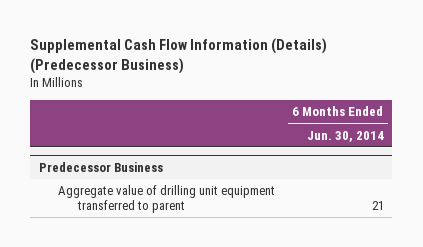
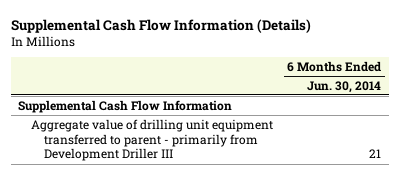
- Supplemental Cash Flow Information (Details) (Predecessor Business)
+ Supplemental Cash Flow Information (Details)
- Predecessor Business
- Aggregate value of drilling unit equipment transferred to parent | 21
+ Supplemental Cash Flow Information
+ Aggregate value of drilling unit equipment transferred to parent - primarily from Development Driller III | 21

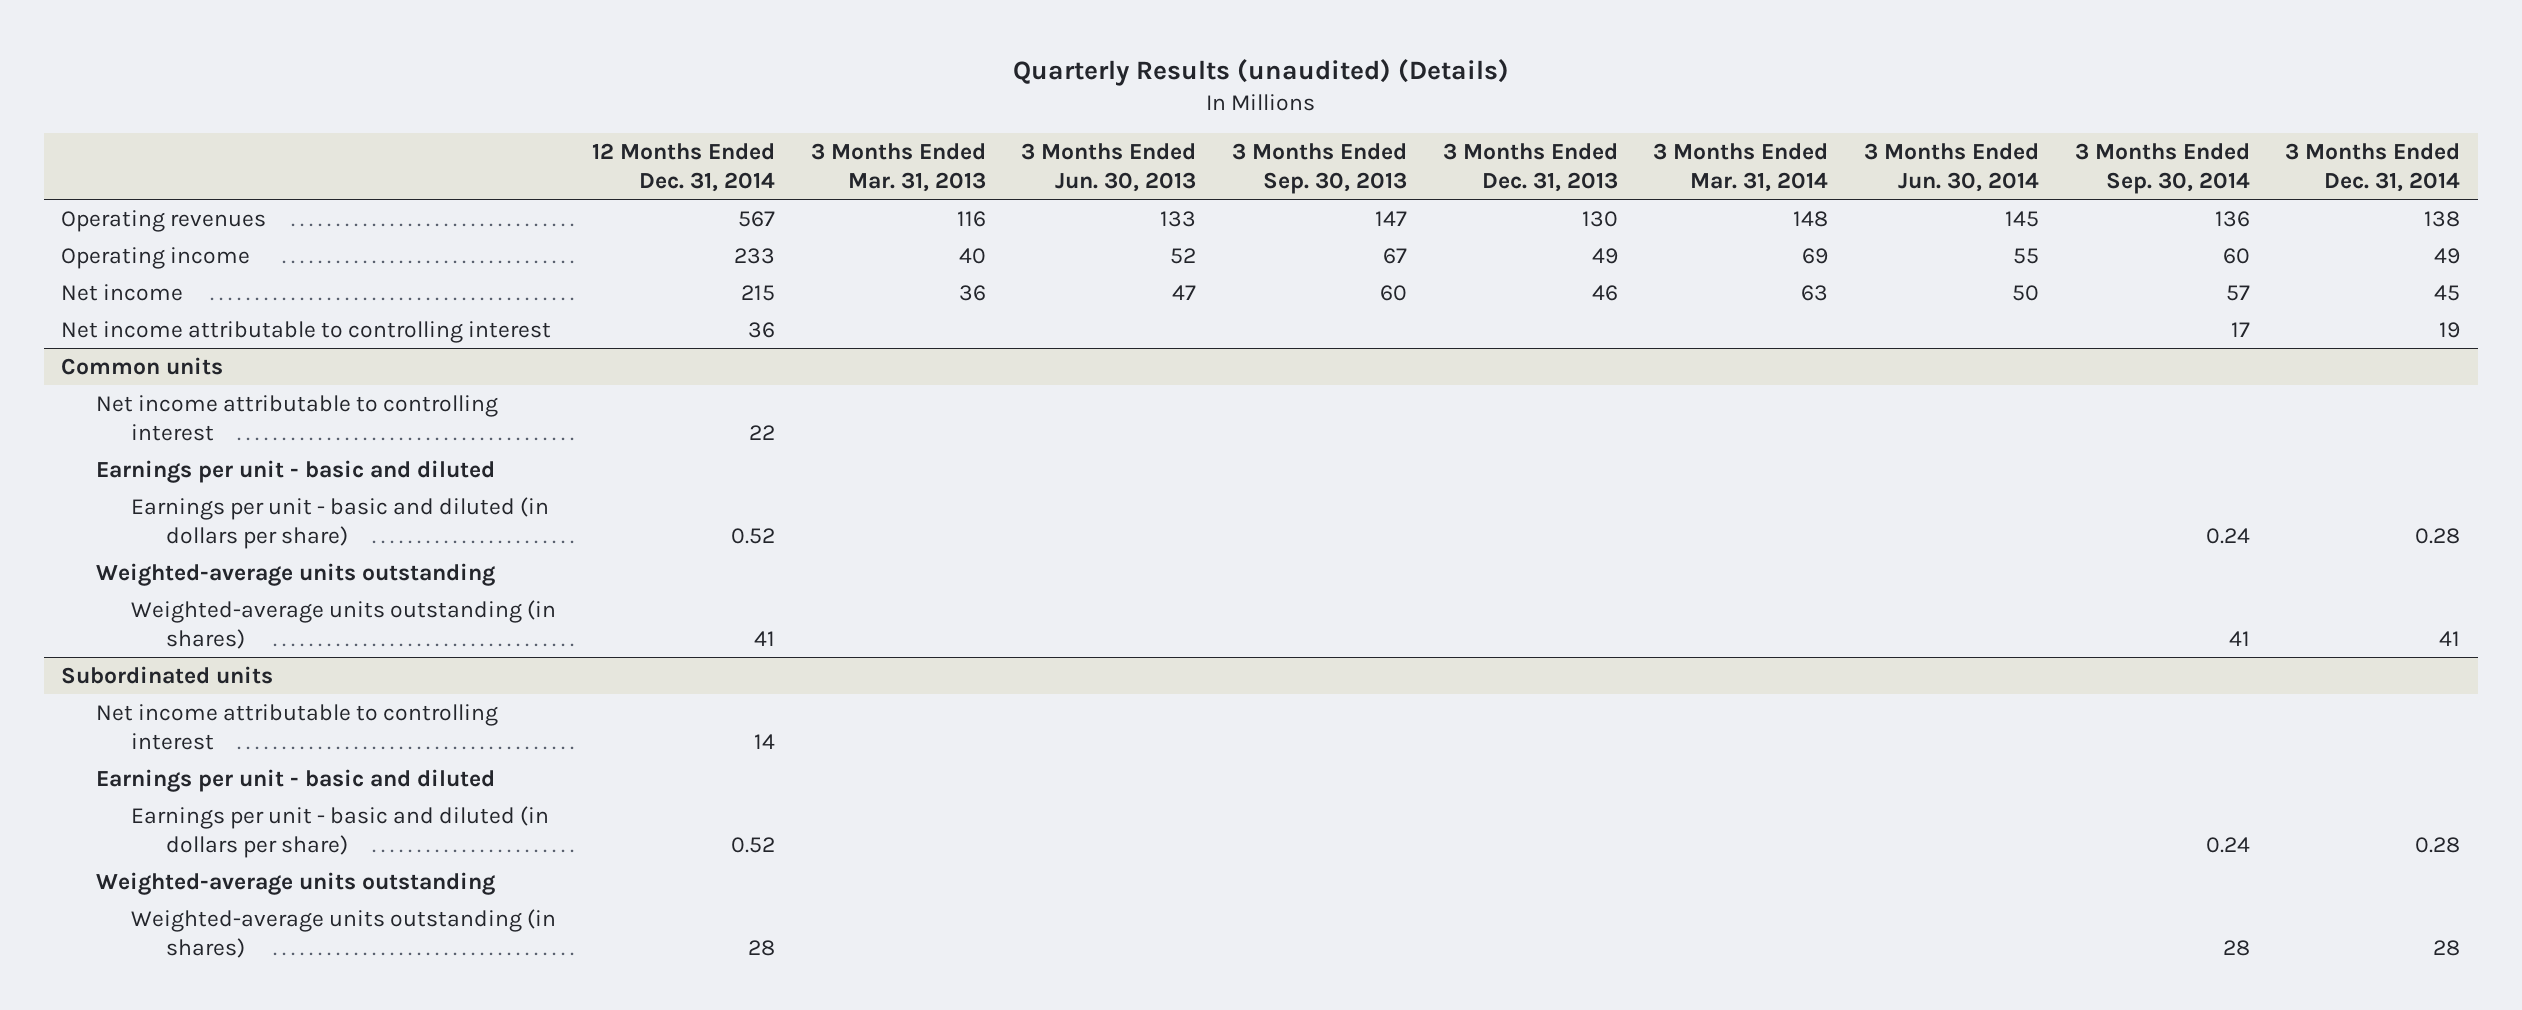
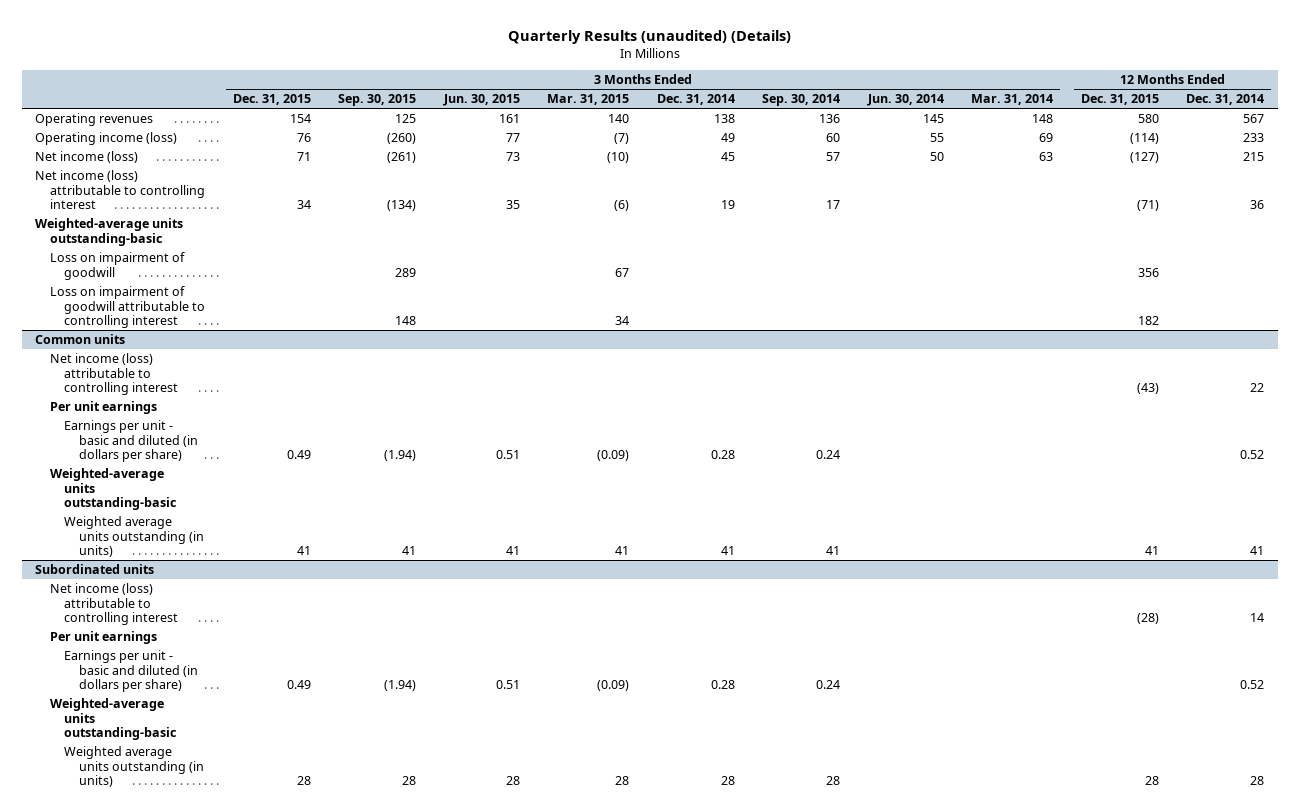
- | 12 Months Ended Dec. 31, 2014 | 3 Months Ended Mar. 31, 2013 | 3 Months Ended Jun. 30, 2013 | 3 Months Ended Sep. 30, 2013 | 3 Months Ended Dec. 31, 2013 | 3 Months Ended Mar. 31, 2014 | 3 Months Ended Jun. 30, 2014 | 3 Months Ended Sep. 30, 2014 | 3 Months Ended Dec. 31, 2014
+ | 3 Months Ended Dec. 31, 2015 | 3 Months Ended Sep. 30, 2015 | 3 Months Ended Jun. 30, 2015 | 3 Months Ended Mar. 31, 2015 | 3 Months Ended Dec. 31, 2014 | 3 Months Ended Sep. 30, 2014 | 3 Months Ended Jun. 30, 2014 | 3 Months Ended Mar. 31, 2014 | 12 Months Ended Dec. 31, 2015 | 12 Months Ended Dec. 31, 2014
- Operating income | 233 | 40 | 52 | 67 | 49 | 69 | 55 | 60 | 49
- Net income | 215 | 36 | 47 | 60 | 46 | 63 | 50 | 57 | 45
- Net income attributable to controlling interest | 36 | | | | | | | 17 | 19
+ Operating income (loss) | 76 | (260) | 77 | (7) | 49 | 60 | 55 | 69 | (114) | 233
+ Net income (loss) | 71 | (261) | 73 | (10) | 45 | 57 | 50 | 63 | (127) | 215
+ Net income (loss) attributable to controlling interest | 34 | (134) | 35 | (6) | 19 | 17 | | | (71) | 36
+ Weighted-average units outstanding-basic
+ Loss on impairment of goodwill | | 289 | | 67 | | | | | 356 |
+ Loss on impairment of goodwill attributable to controlling interest | | 148 | | 34 | | | | | 182 |
@ Common units
- Net income attributable to controlling interest | 22 | | | | | | | |
- Earnings per unit - basic and diluted
+ Net income (loss) attributable to controlling interest | | | | | | | | | (43) | 22
+ Per unit earnings
- Weighted-average units outstanding
- Weighted-average units outstanding (in shares) | 41 | | | | | | | 41 | 41
+ Weighted-average units outstanding-basic
+ Weighted average units outstanding (in units) | 41 | 41 | 41 | 41 | 41 | 41 | | | 41 | 41
@ Subordinated units
- Net income attributable to controlling interest | 14 | | | | | | | |
- Earnings per unit - basic and diluted
+ Net income (loss) attributable to controlling interest | | | | | | | | | (28) | 14
+ Per unit earnings
- Weighted-average units outstanding
- Weighted-average units outstanding (in shares) | 28 | | | | | | | 28 | 28
+ Weighted-average units outstanding-basic
+ Weighted average units outstanding (in units) | 28 | 28 | 28 | 28 | 28 | 28 | | | 28 | 28

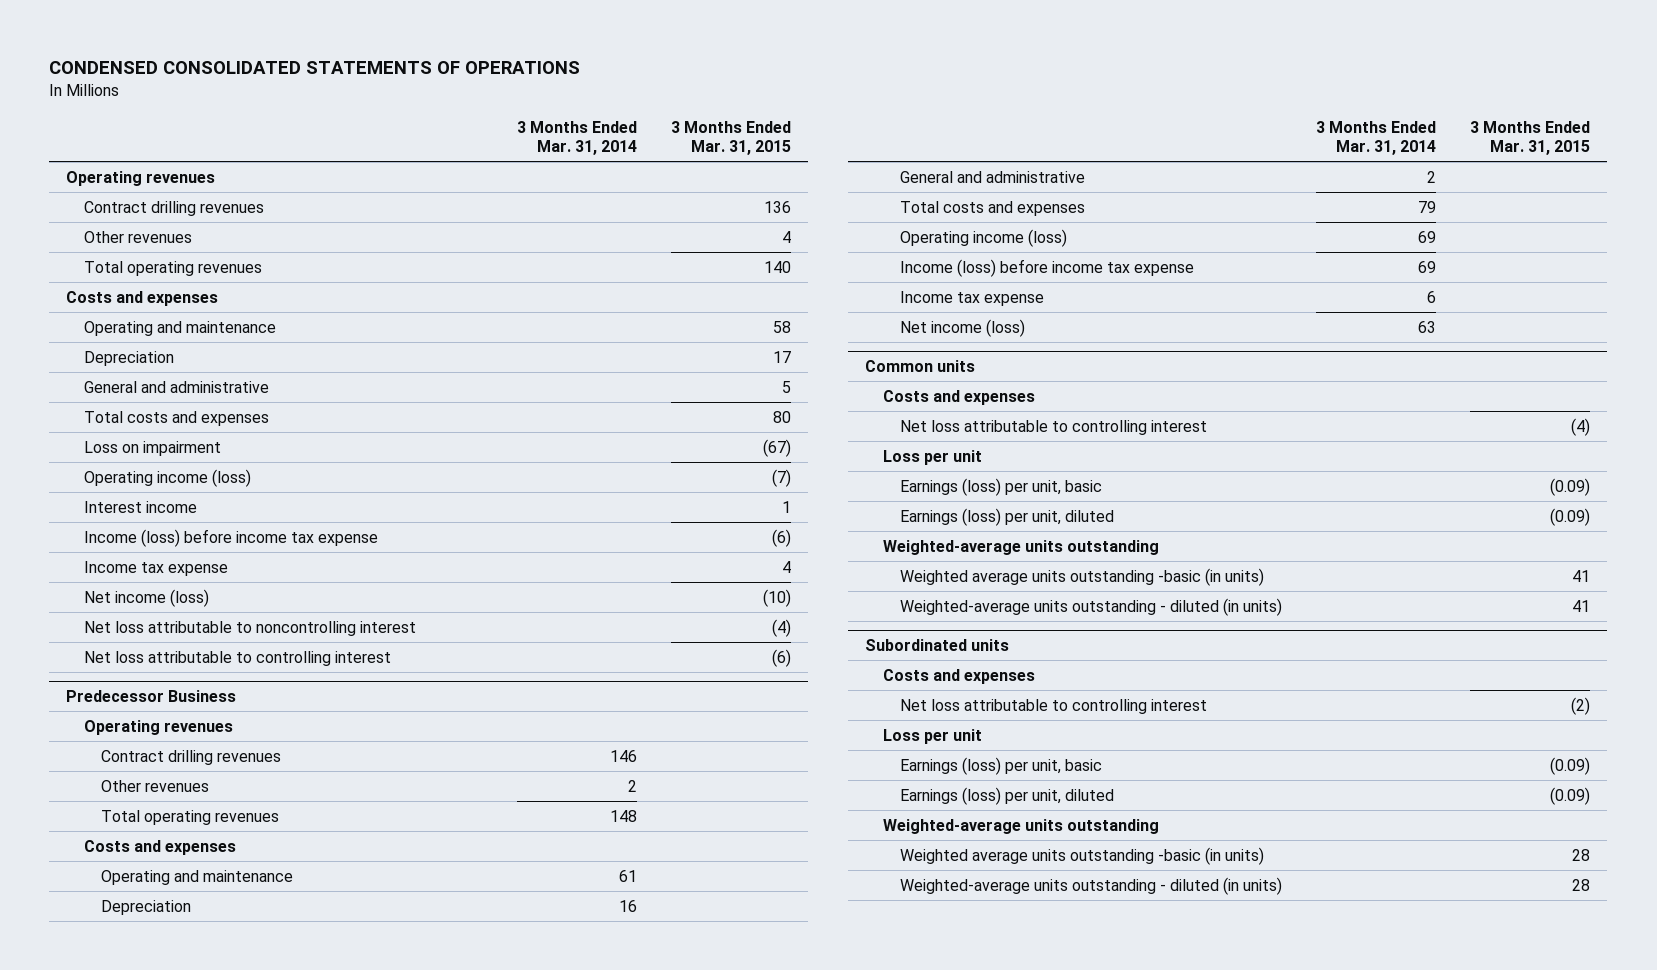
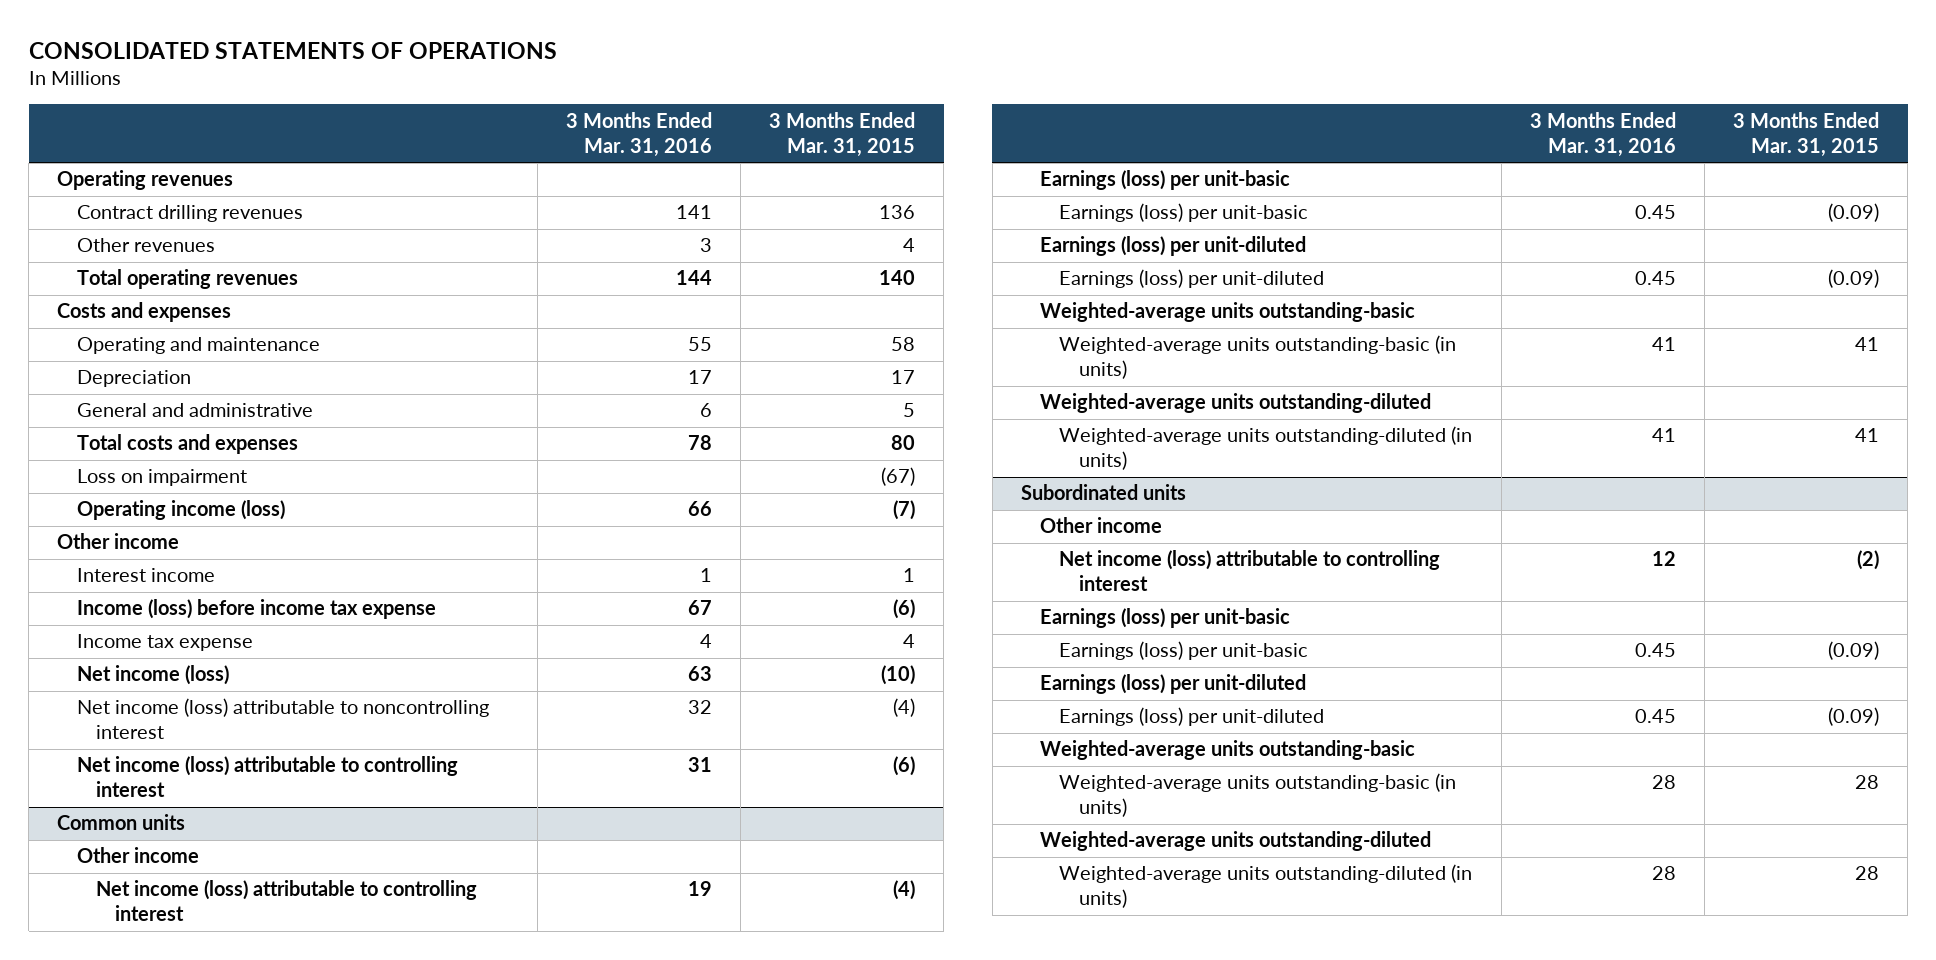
- CONDENSED CONSOLIDATED STATEMENTS OF OPERATIONS
+ CONSOLIDATED STATEMENTS OF OPERATIONS
- | 3 Months Ended Mar. 31, 2014 | 3 Months Ended Mar. 31, 2015
+ | 3 Months Ended Mar. 31, 2016 | 3 Months Ended Mar. 31, 2015
+ Other income
- Net loss attributable to noncontrolling interest | | (4)
- Net loss attributable to controlling interest | | (6)
- Predecessor Business
- Operating revenues
- Contract drilling revenues | 146 |
- Other revenues | 2 |
- Total operating revenues | 148 |
- Costs and expenses
- Operating and maintenance | 61 |
- Depreciation | 16 |
- General and administrative | 2 |
- Total costs and expenses | 79 |
- Operating income (loss) | 69 |
- Income (loss) before income tax expense | 69 |
- Income tax expense | 6 |
- Net income (loss) | 63 |
+ Net income (loss) attributable to noncontrolling interest | 32 | (4)
+ Net income (loss) attributable to controlling interest | 31 | (6)
@ Common units
- Costs and expenses
- Net loss attributable to controlling interest | | (4)
- Loss per unit
- Earnings (loss) per unit, basic | | (0.09)
- Earnings (loss) per unit, diluted | | (0.09)
- Weighted-average units outstanding
- Weighted average units outstanding -basic (in units) | | 41
- Weighted-average units outstanding - diluted (in units) | | 41
+ Other income
+ Net income (loss) attributable to controlling interest | 19 | (4)
+ Earnings (loss) per unit-basic
+ Earnings (loss) per unit-basic | 0.45 | (0.09)
+ Earnings (loss) per unit-diluted
+ Earnings (loss) per unit-diluted | 0.45 | (0.09)
+ Weighted-average units outstanding-basic
+ Weighted-average units outstanding-basic (in units) | 41 | 41
+ Weighted-average units outstanding-diluted
+ Weighted-average units outstanding-diluted (in units) | 41 | 41
@ Subordinated units
- Costs and expenses
- Net loss attributable to controlling interest | | (2)
- Loss per unit
- Earnings (loss) per unit, basic | | (0.09)
- Earnings (loss) per unit, diluted | | (0.09)
- Weighted-average units outstanding
- Weighted average units outstanding -basic (in units) | | 28
- Weighted-average units outstanding - diluted (in units) | | 28
+ Other income
+ Net income (loss) attributable to controlling interest | 12 | (2)
+ Earnings (loss) per unit-basic
+ Earnings (loss) per unit-basic | 0.45 | (0.09)
+ Earnings (loss) per unit-diluted
+ Earnings (loss) per unit-diluted | 0.45 | (0.09)
+ Weighted-average units outstanding-basic
+ Weighted-average units outstanding-basic (in units) | 28 | 28
+ Weighted-average units outstanding-diluted
+ Weighted-average units outstanding-diluted (in units) | 28 | 28

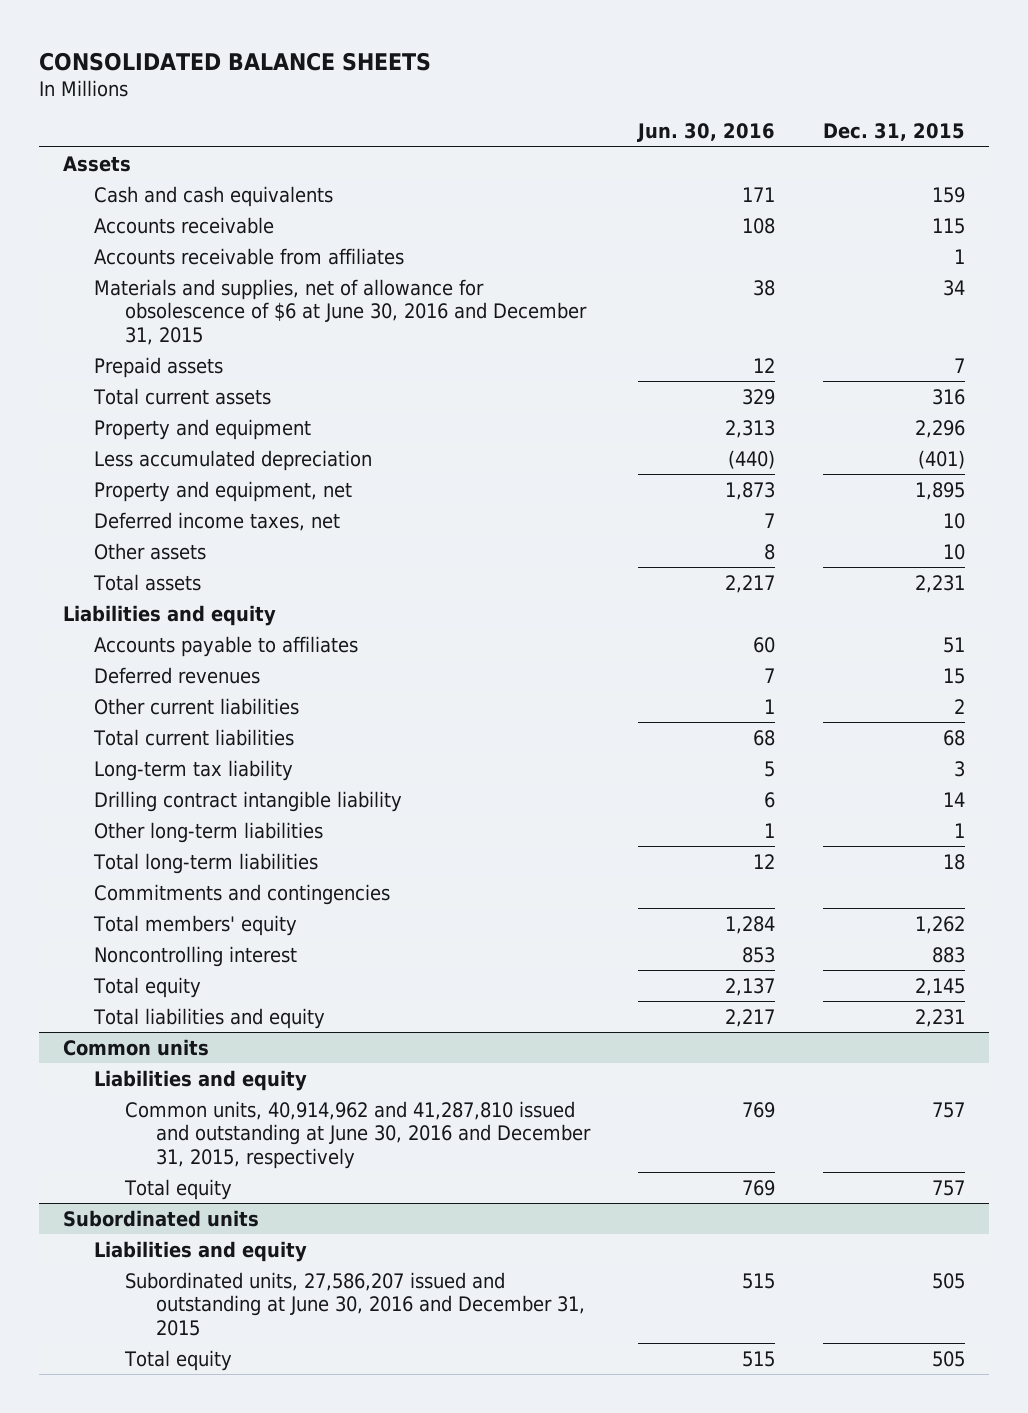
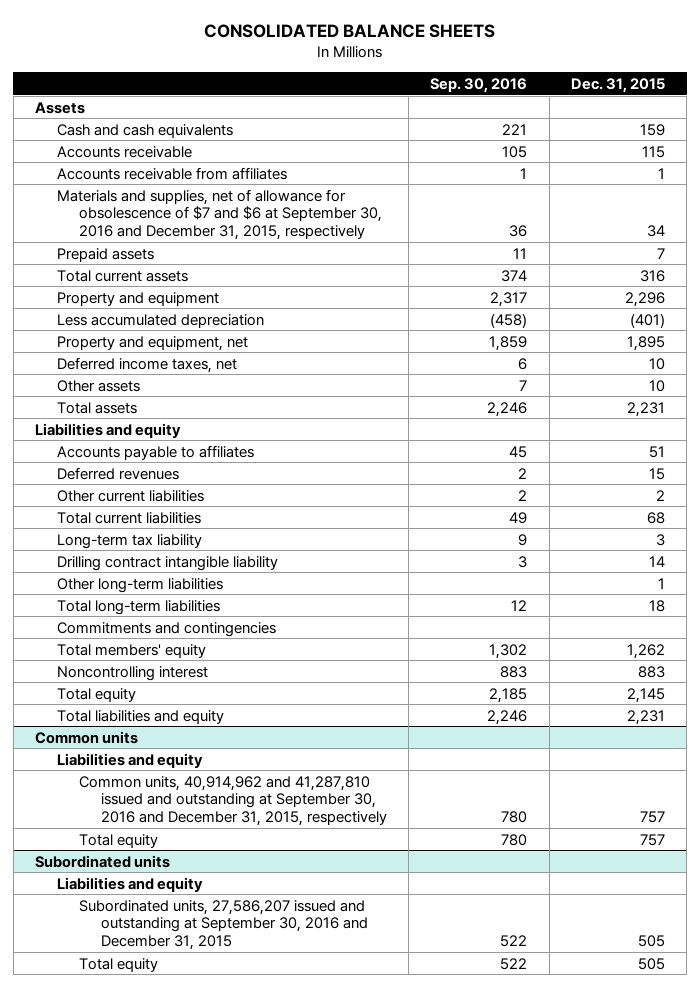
- | Jun. 30, 2016 | Dec. 31, 2015
+ | Sep. 30, 2016 | Dec. 31, 2015
- Materials and supplies, net of allowance for obsolescence of $6 at June 30, 2016 and December 31, 2015 | 38 | 34
+ Materials and supplies, net of allowance for obsolescence of $7 and $6 at September 30, 2016 and December 31, 2015, respectively | 36 | 34
@ Common units
- Common units, 40,914,962 and 41,287,810 issued and outstanding at June 30, 2016 and December 31, 2015, respectively | 769 | 757
+ Common units, 40,914,962 and 41,287,810 issued and outstanding at September 30, 2016 and December 31, 2015, respectively | 780 | 757
@ Subordinated units
- Subordinated units, 27,586,207 issued and outstanding at June 30, 2016 and December 31, 2015 | 515 | 505
+ Subordinated units, 27,586,207 issued and outstanding at September 30, 2016 and December 31, 2015 | 522 | 505

